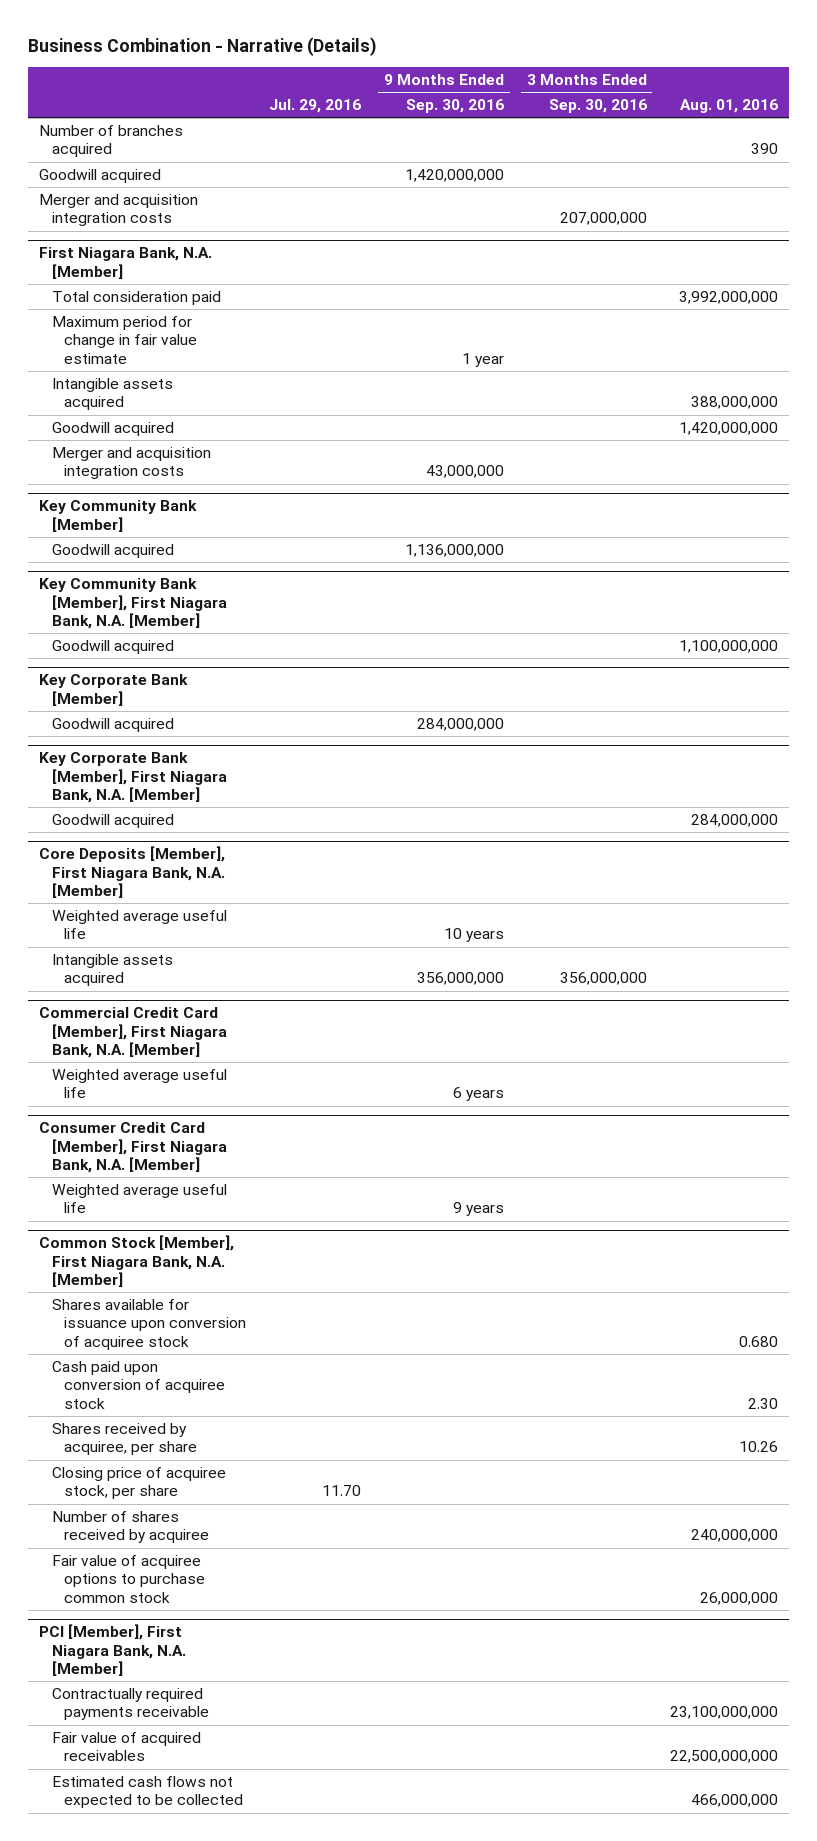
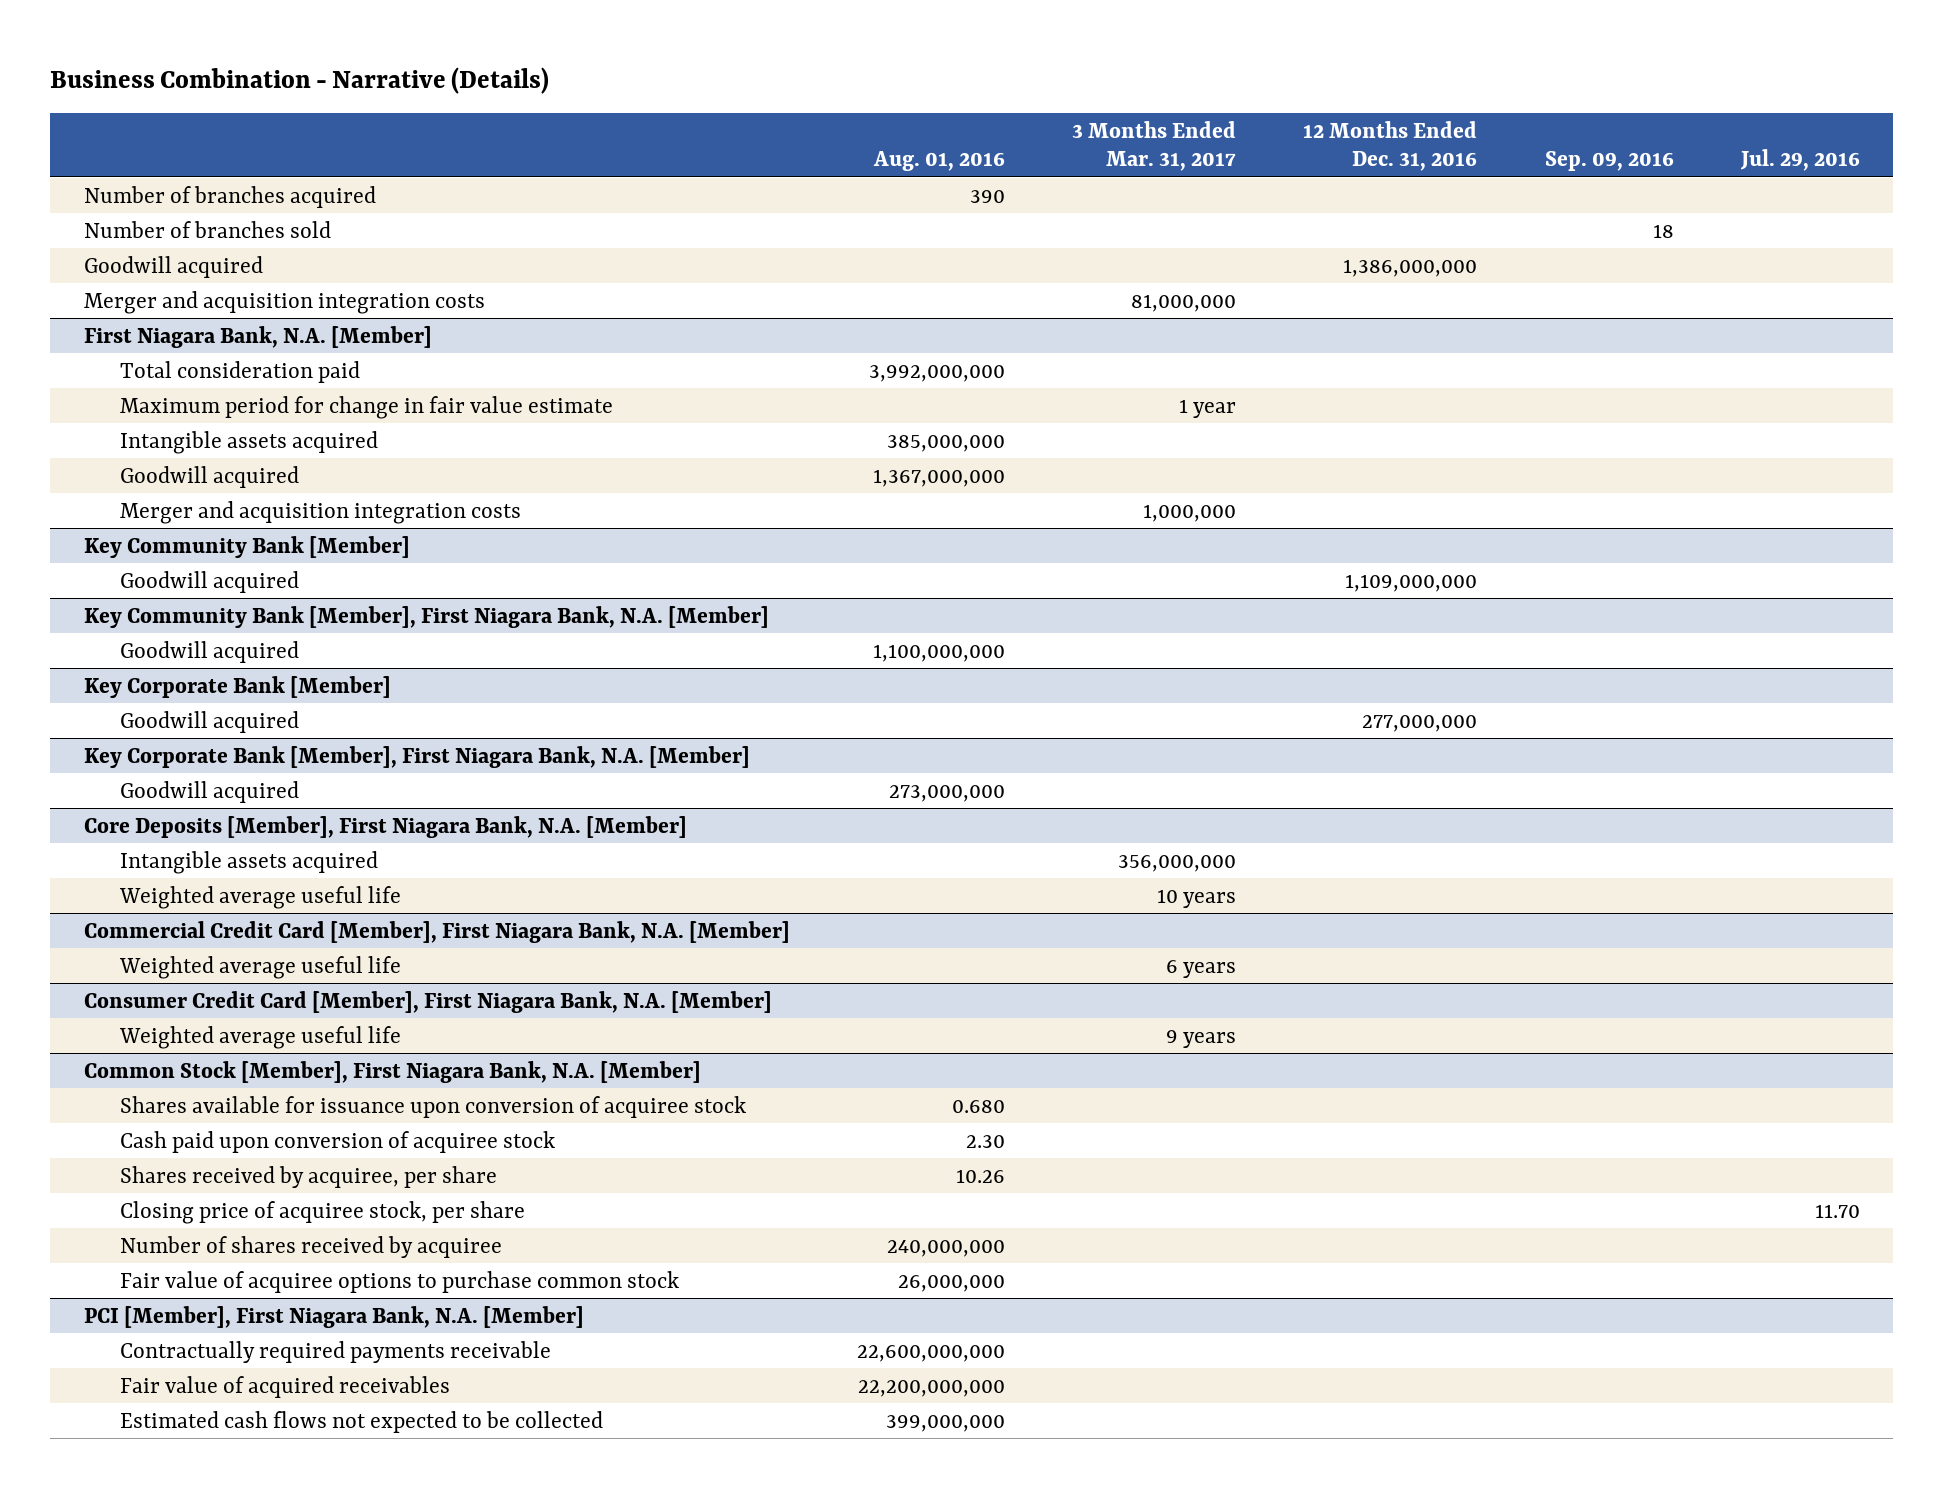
- | Jul. 29, 2016 | 9 Months Ended Sep. 30, 2016 | 3 Months Ended Sep. 30, 2016 | Aug. 01, 2016
+ | Aug. 01, 2016 | 3 Months Ended Mar. 31, 2017 | 12 Months Ended Dec. 31, 2016 | Sep. 09, 2016 | Jul. 29, 2016
+ Number of branches sold | | | | 18 |
@ First Niagara Bank, N.A. [Member]
- Intangible assets acquired | | | | 388,000,000
- Goodwill acquired | | | | 1,420,000,000
+ Intangible assets acquired | 385,000,000 | | | |
+ Goodwill acquired | 1,367,000,000 | | | |
@ Key Corporate Bank [Member], First Niagara Bank, N.A. [Member]
- Goodwill acquired | | | | 284,000,000
+ Goodwill acquired | 273,000,000 | | | |
@ Core Deposits [Member], First Niagara Bank, N.A. [Member]
moved down: Weighted average useful life | | 10 years | | |
@ PCI [Member], First Niagara Bank, N.A. [Member]
- Contractually required payments receivable | | | | 23,100,000,000
- Fair value of acquired receivables | | | | 22,500,000,000
- Estimated cash flows not expected to be collected | | | | 466,000,000
+ Contractually required payments receivable | 22,600,000,000 | | | |
+ Fair value of acquired receivables | 22,200,000,000 | | | |
+ Estimated cash flows not expected to be collected | 399,000,000 | | | |

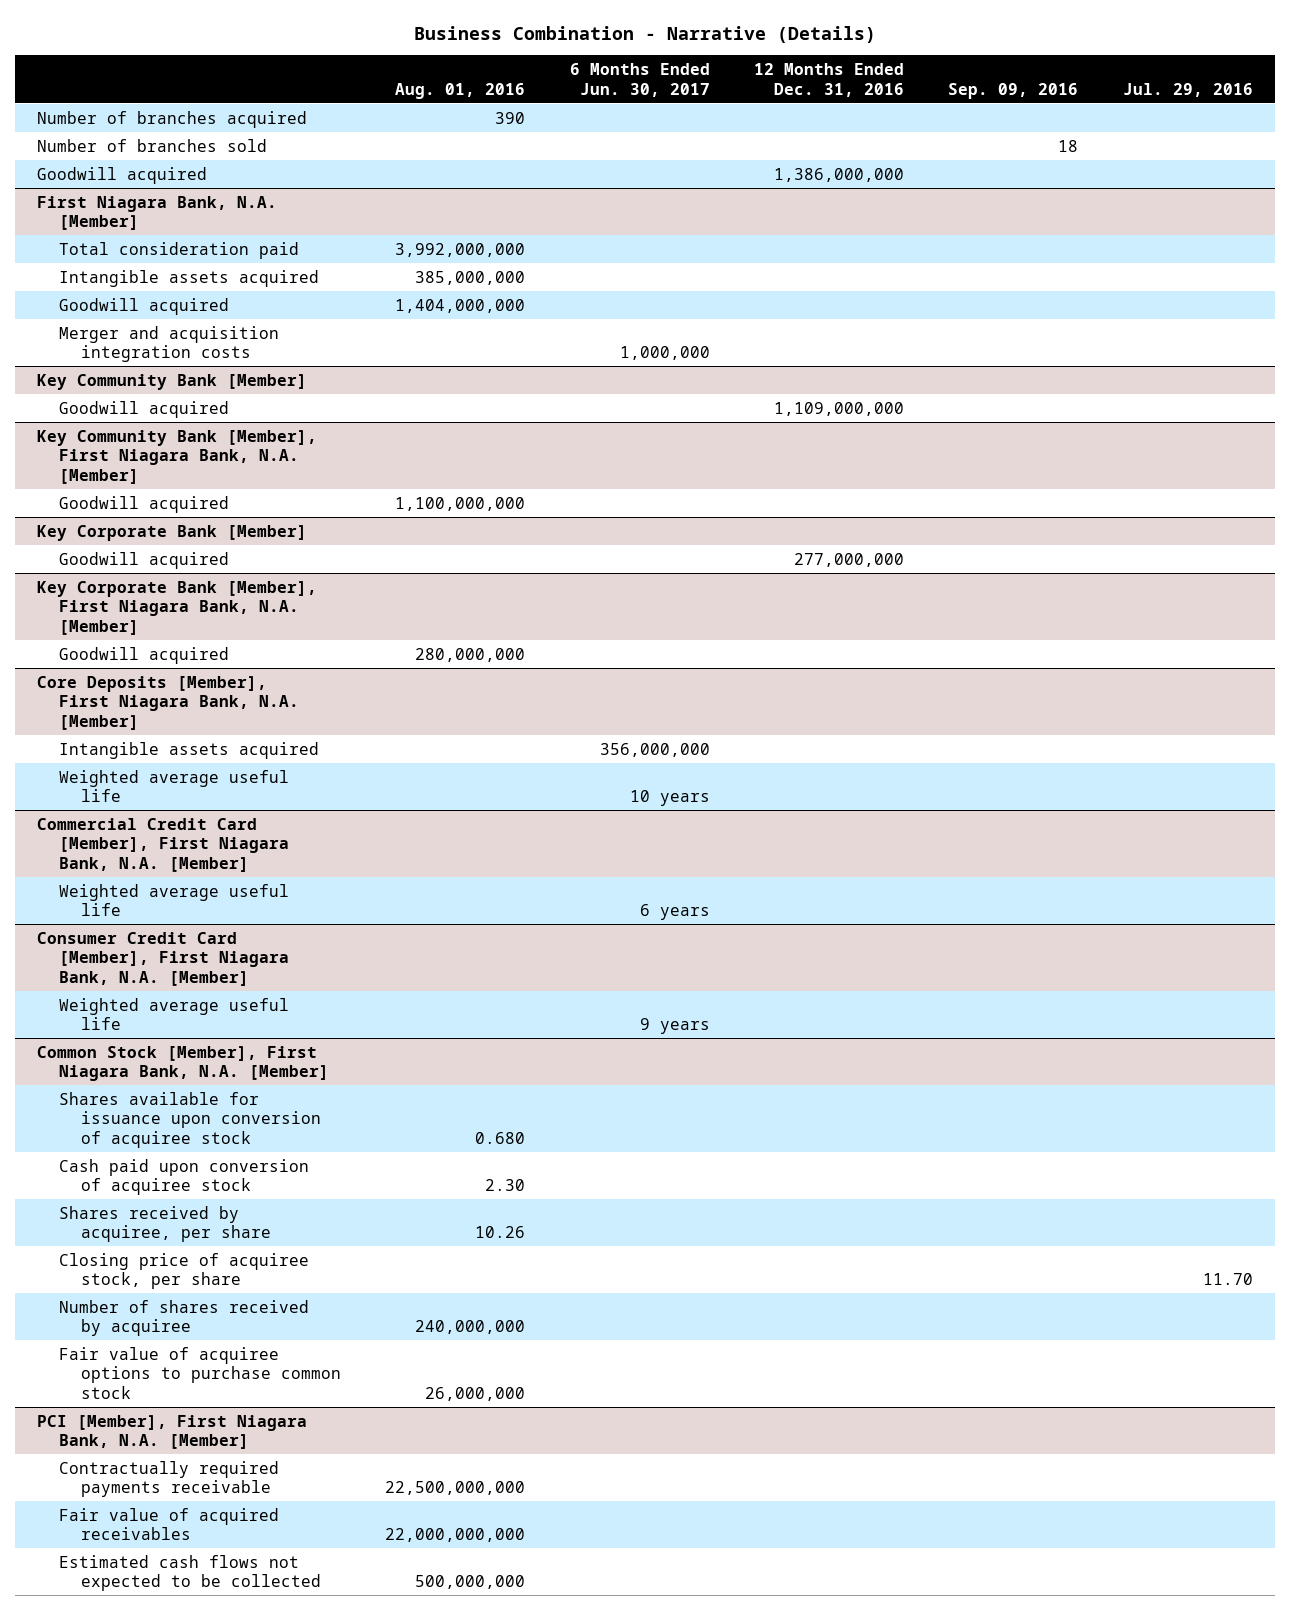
- | Aug. 01, 2016 | 3 Months Ended Mar. 31, 2017 | 12 Months Ended Dec. 31, 2016 | Sep. 09, 2016 | Jul. 29, 2016
+ | Aug. 01, 2016 | 6 Months Ended Jun. 30, 2017 | 12 Months Ended Dec. 31, 2016 | Sep. 09, 2016 | Jul. 29, 2016
- Merger and acquisition integration costs | | 81,000,000 | | |
@ First Niagara Bank, N.A. [Member]
- Maximum period for change in fair value estimate | | 1 year | | |
- Goodwill acquired | 1,367,000,000 | | | |
+ Goodwill acquired | 1,404,000,000 | | | |
@ Key Corporate Bank [Member], First Niagara Bank, N.A. [Member]
- Goodwill acquired | 273,000,000 | | | |
+ Goodwill acquired | 280,000,000 | | | |
@ PCI [Member], First Niagara Bank, N.A. [Member]
- Contractually required payments receivable | 22,600,000,000 | | | |
- Fair value of acquired receivables | 22,200,000,000 | | | |
- Estimated cash flows not expected to be collected | 399,000,000 | | | |
+ Contractually required payments receivable | 22,500,000,000 | | | |
+ Fair value of acquired receivables | 22,000,000,000 | | | |
+ Estimated cash flows not expected to be collected | 500,000,000 | | | |

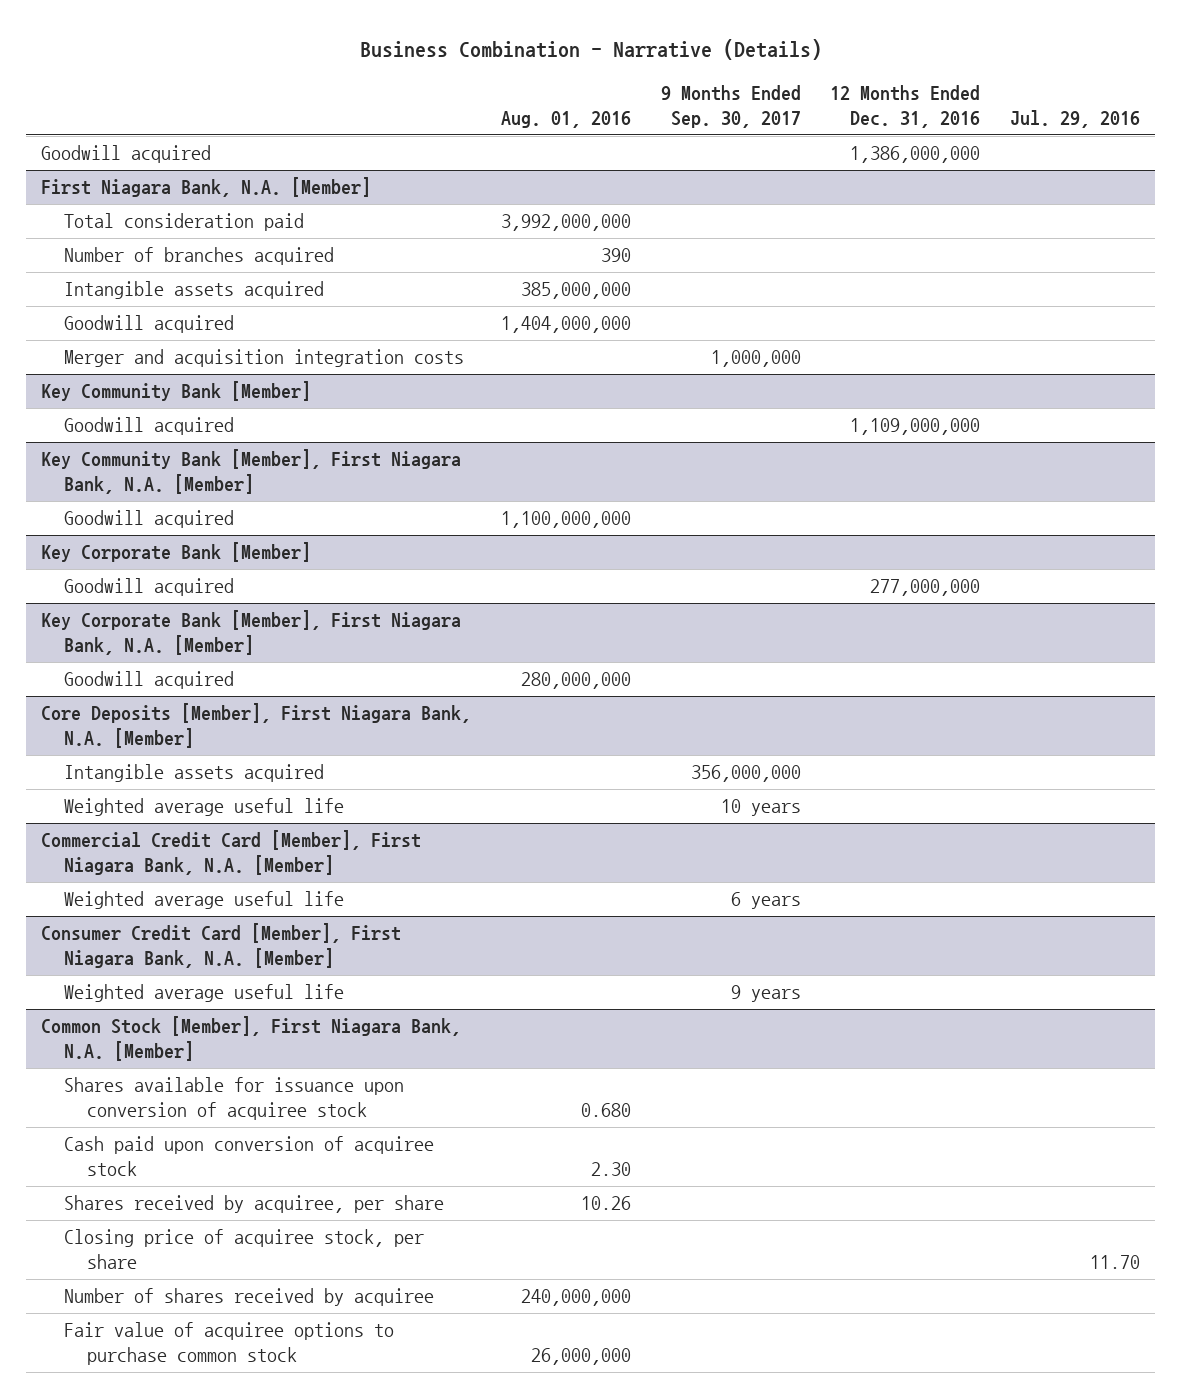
- | Aug. 01, 2016 | 6 Months Ended Jun. 30, 2017 | 12 Months Ended Dec. 31, 2016 | Sep. 09, 2016 | Jul. 29, 2016
+ | Aug. 01, 2016 | 9 Months Ended Sep. 30, 2017 | 12 Months Ended Dec. 31, 2016 | Jul. 29, 2016
- Number of branches acquired | 390 | | | |
- Number of branches sold | | | | 18 |
@ First Niagara Bank, N.A. [Member]
+ Number of branches acquired | 390 | | |
- PCI [Member], First Niagara Bank, N.A. [Member]
- Contractually required payments receivable | 22,500,000,000 | | | |
- Fair value of acquired receivables | 22,000,000,000 | | | |
- Estimated cash flows not expected to be collected | 500,000,000 | | | |

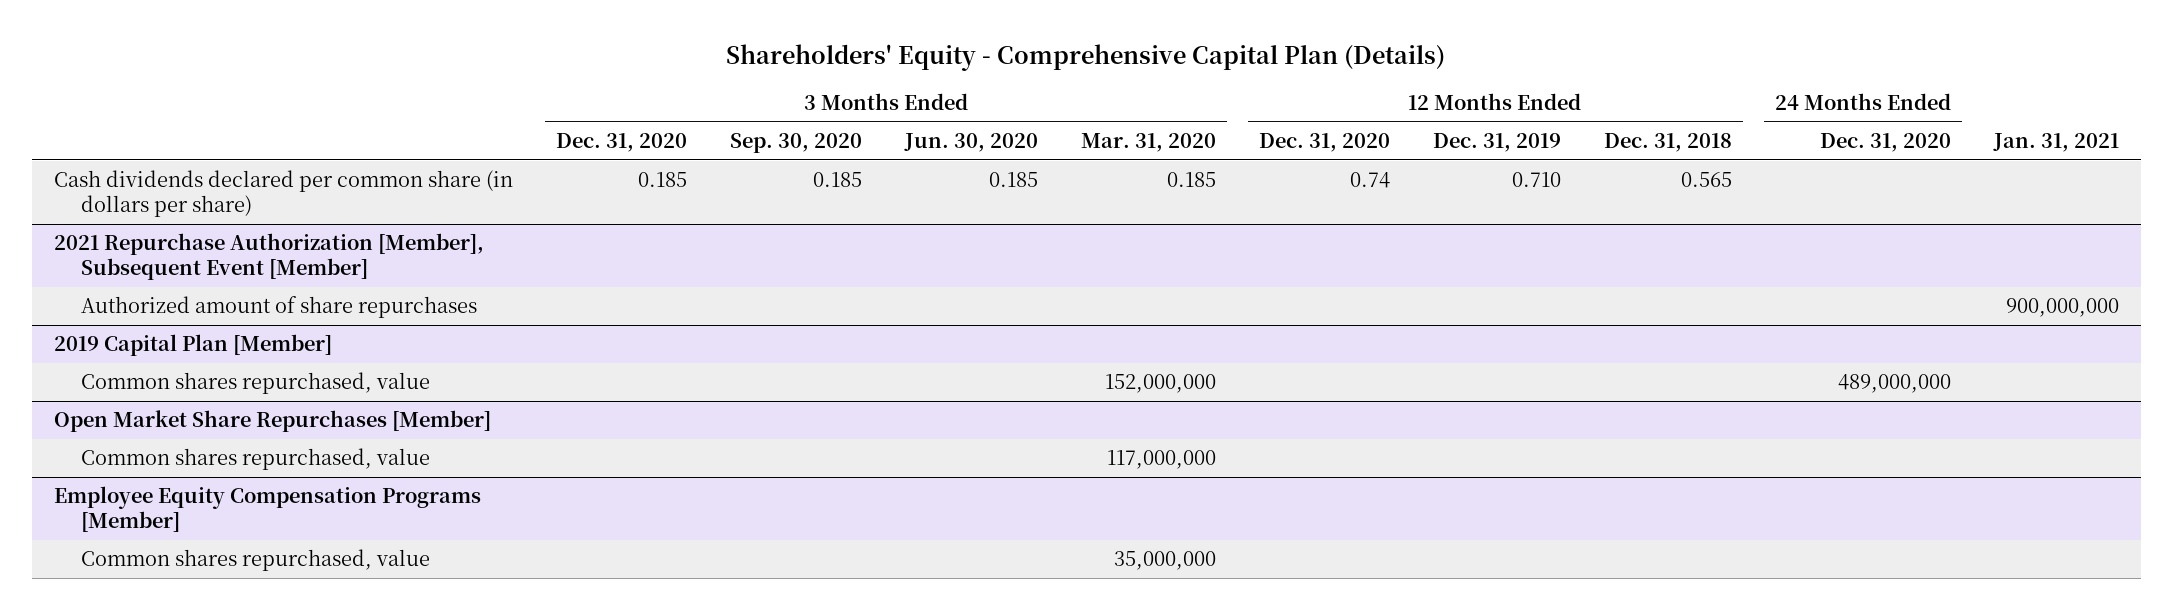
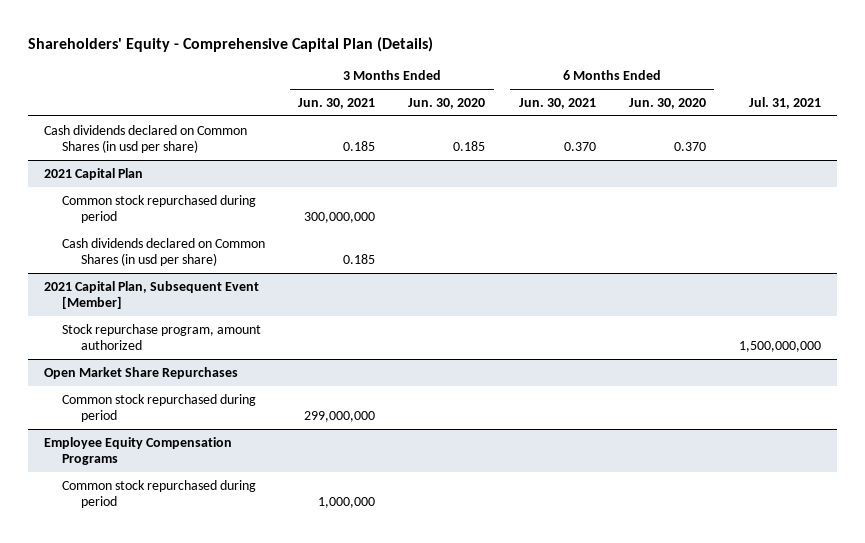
- | 3 Months Ended Dec. 31, 2020 | 3 Months Ended Sep. 30, 2020 | 3 Months Ended Jun. 30, 2020 | 3 Months Ended Mar. 31, 2020 | 12 Months Ended Dec. 31, 2020 | 12 Months Ended Dec. 31, 2019 | 12 Months Ended Dec. 31, 2018 | 24 Months Ended Dec. 31, 2020 | Jan. 31, 2021
+ | 3 Months Ended Jun. 30, 2021 | 3 Months Ended Jun. 30, 2020 | 6 Months Ended Jun. 30, 2021 | 6 Months Ended Jun. 30, 2020 | Jul. 31, 2021
- Cash dividends declared per common share (in dollars per share) | 0.185 | 0.185 | 0.185 | 0.185 | 0.74 | 0.710 | 0.565 | |
- 2021 Repurchase Authorization [Member], Subsequent Event [Member]
- Authorized amount of share repurchases | | | | | | | | | 900,000,000
- 2019 Capital Plan [Member]
- Common shares repurchased, value | | | | 152,000,000 | | | | 489,000,000 |
- Open Market Share Repurchases [Member]
- Common shares repurchased, value | | | | 117,000,000 | | | | |
- Employee Equity Compensation Programs [Member]
- Common shares repurchased, value | | | | 35,000,000 | | | | |
+ Cash dividends declared on Common Shares (in usd per share) | 0.185 | 0.185 | 0.370 | 0.370 |
+ 2021 Capital Plan
+ Common stock repurchased during period | 300,000,000 | | | |
+ Cash dividends declared on Common Shares (in usd per share) | 0.185 | | | |
+ 2021 Capital Plan, Subsequent Event [Member]
+ Stock repurchase program, amount authorized | | | | | 1,500,000,000
+ Open Market Share Repurchases
+ Common stock repurchased during period | 299,000,000 | | | |
+ Employee Equity Compensation Programs
+ Common stock repurchased during period | 1,000,000 | | | |

